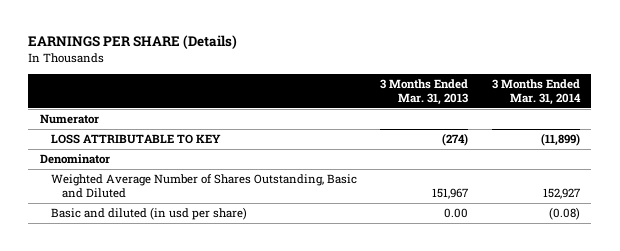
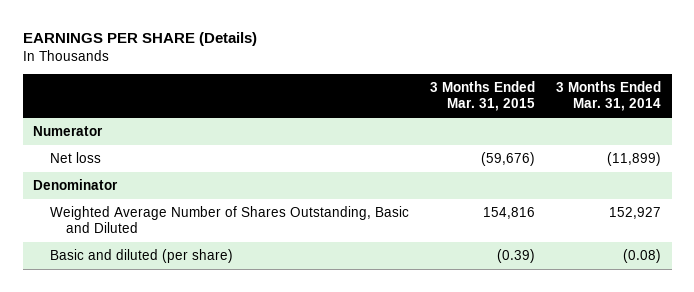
- | 3 Months Ended Mar. 31, 2013 | 3 Months Ended Mar. 31, 2014
+ | 3 Months Ended Mar. 31, 2015 | 3 Months Ended Mar. 31, 2014
- LOSS ATTRIBUTABLE TO KEY | (274) | (11,899)
+ Net loss | (59,676) | (11,899)
- Basic and diluted (in usd per share) | 0.00 | (0.08)
+ Basic and diluted (per share) | (0.39) | (0.08)

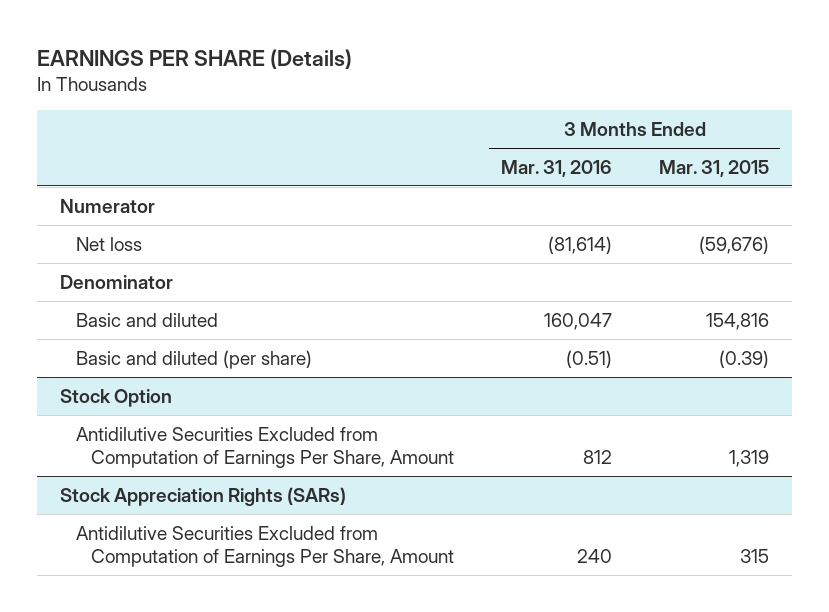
- | 3 Months Ended Mar. 31, 2015 | 3 Months Ended Mar. 31, 2014
+ | 3 Months Ended Mar. 31, 2016 | 3 Months Ended Mar. 31, 2015
- Weighted Average Number of Shares Outstanding, Basic and Diluted | 154,816 | 152,927
+ Basic and diluted | 160,047 | 154,816
+ Stock Option
+ Antidilutive Securities Excluded from Computation of Earnings Per Share, Amount | 812 | 1,319
+ Stock Appreciation Rights (SARs)
+ Antidilutive Securities Excluded from Computation of Earnings Per Share, Amount | 240 | 315

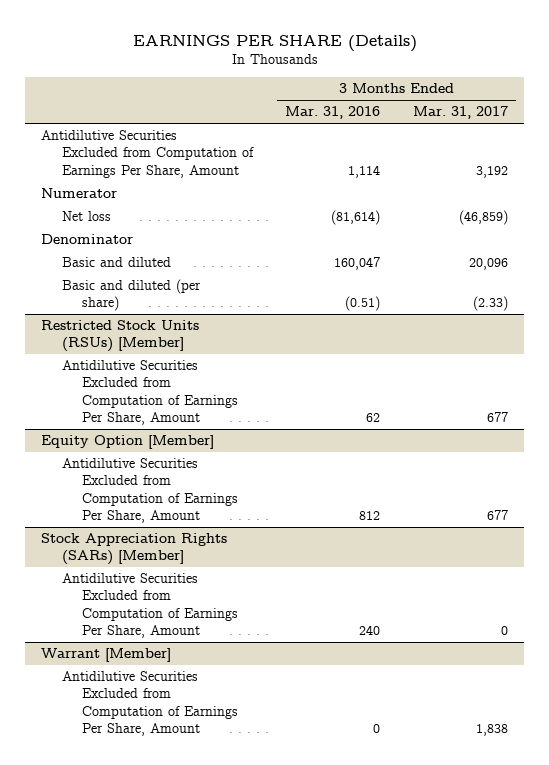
- | 3 Months Ended Mar. 31, 2016 | 3 Months Ended Mar. 31, 2015
+ | 3 Months Ended Mar. 31, 2016 | 3 Months Ended Mar. 31, 2017
+ Antidilutive Securities Excluded from Computation of Earnings Per Share, Amount | 1,114 | 3,192
- Stock Option
+ Restricted Stock Units (RSUs) [Member]
+ Antidilutive Securities Excluded from Computation of Earnings Per Share, Amount | 62 | 677
+ Equity Option [Member]
- Stock Appreciation Rights (SARs)
+ Stock Appreciation Rights (SARs) [Member]
+ Warrant [Member]
+ Antidilutive Securities Excluded from Computation of Earnings Per Share, Amount | 0 | 1,838

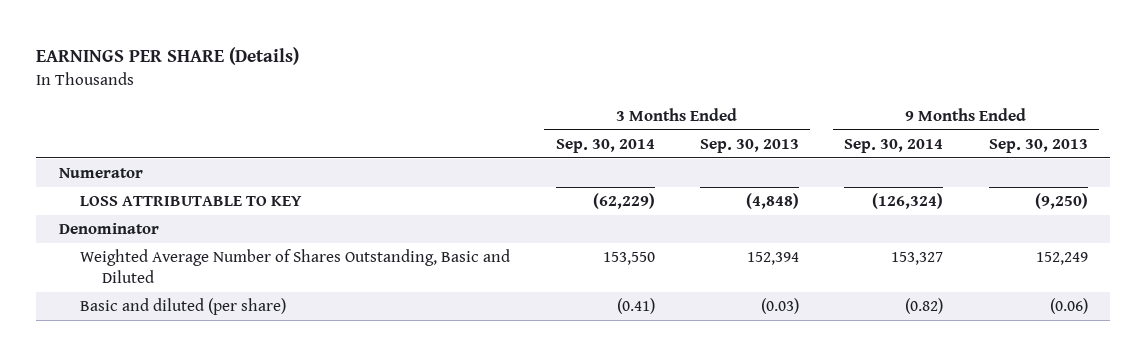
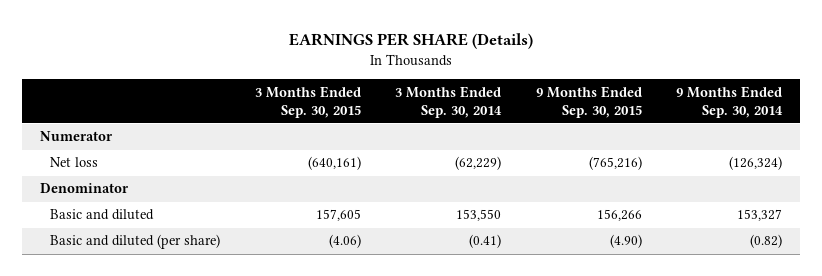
- | 3 Months Ended Sep. 30, 2014 | 3 Months Ended Sep. 30, 2013 | 9 Months Ended Sep. 30, 2014 | 9 Months Ended Sep. 30, 2013
+ | 3 Months Ended Sep. 30, 2015 | 3 Months Ended Sep. 30, 2014 | 9 Months Ended Sep. 30, 2015 | 9 Months Ended Sep. 30, 2014
- LOSS ATTRIBUTABLE TO KEY | (62,229) | (4,848) | (126,324) | (9,250)
+ Net loss | (640,161) | (62,229) | (765,216) | (126,324)
- Weighted Average Number of Shares Outstanding, Basic and Diluted | 153,550 | 152,394 | 153,327 | 152,249
+ Basic and diluted | 157,605 | 153,550 | 156,266 | 153,327

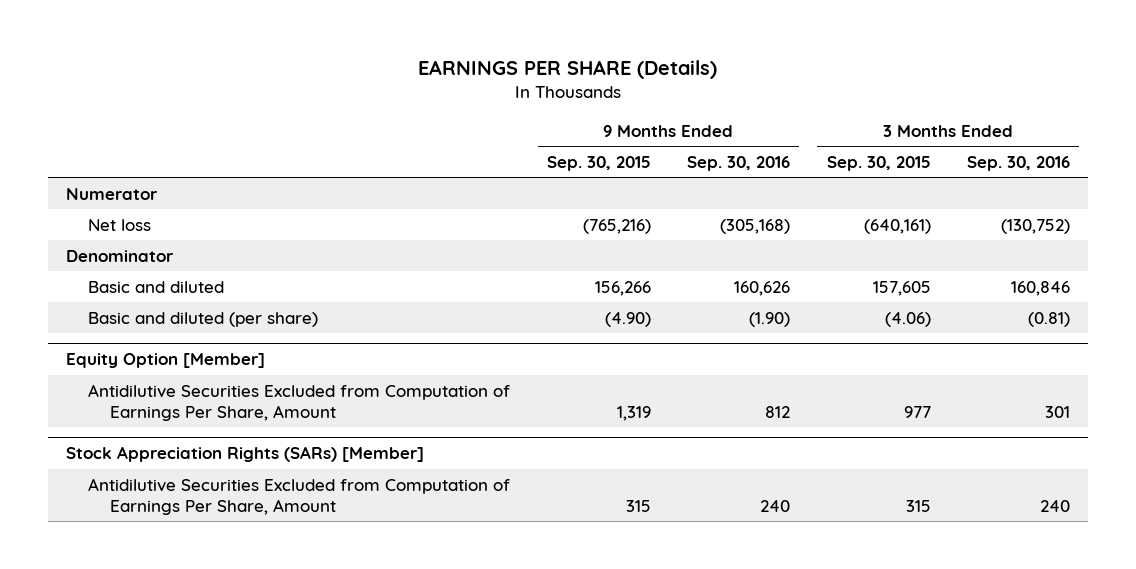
- | 3 Months Ended Sep. 30, 2015 | 3 Months Ended Sep. 30, 2014 | 9 Months Ended Sep. 30, 2015 | 9 Months Ended Sep. 30, 2014
+ | 9 Months Ended Sep. 30, 2015 | 9 Months Ended Sep. 30, 2016 | 3 Months Ended Sep. 30, 2015 | 3 Months Ended Sep. 30, 2016
+ Equity Option [Member]
+ Antidilutive Securities Excluded from Computation of Earnings Per Share, Amount | 1,319 | 812 | 977 | 301
+ Stock Appreciation Rights (SARs) [Member]
+ Antidilutive Securities Excluded from Computation of Earnings Per Share, Amount | 315 | 240 | 315 | 240

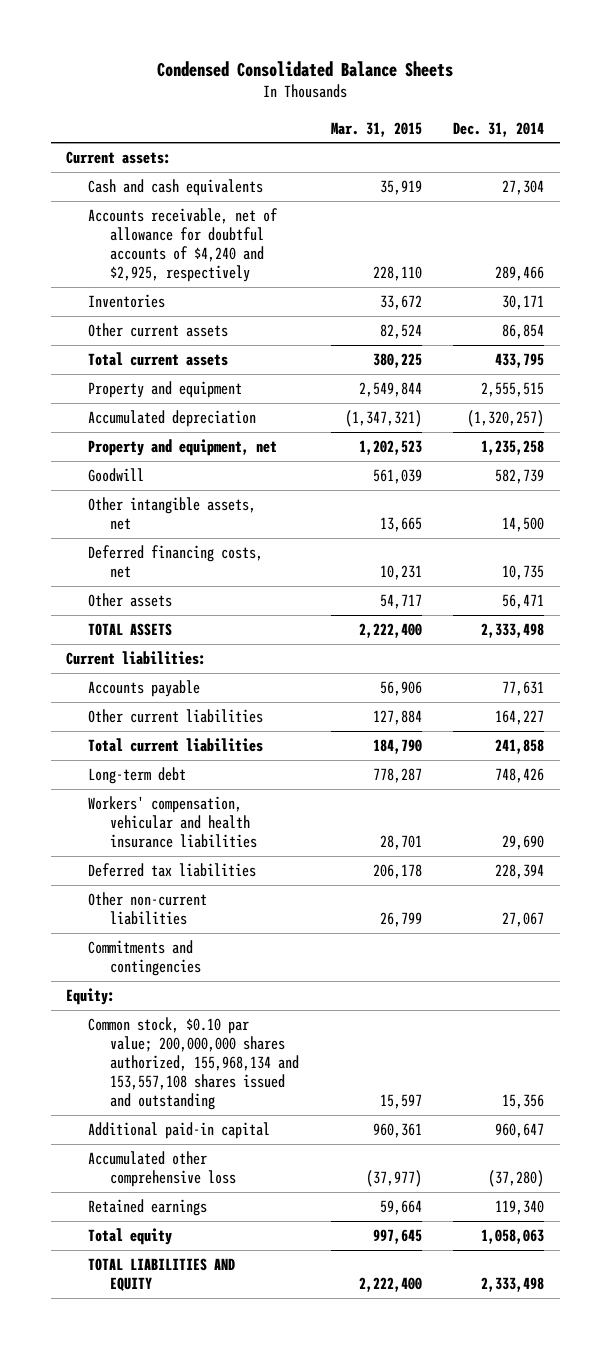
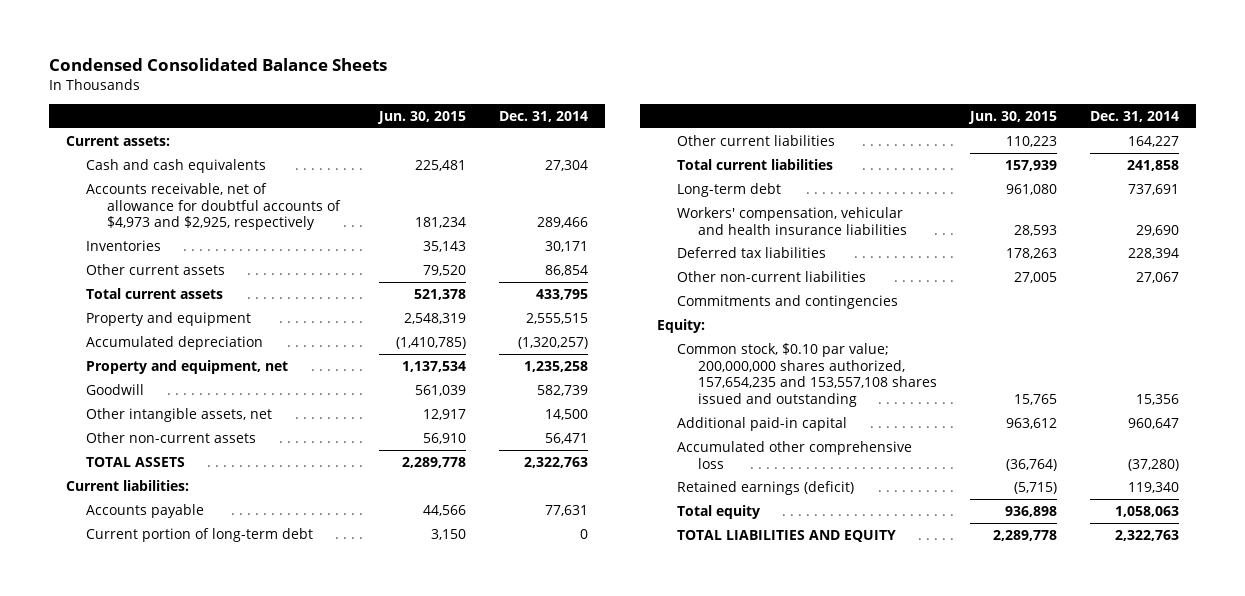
- | Mar. 31, 2015 | Dec. 31, 2014
+ | Jun. 30, 2015 | Dec. 31, 2014
- Accounts receivable, net of allowance for doubtful accounts of $4,240 and $2,925, respectively | 228,110 | 289,466
+ Accounts receivable, net of allowance for doubtful accounts of $4,973 and $2,925, respectively | 181,234 | 289,466
- Deferred financing costs, net | 10,231 | 10,735
- Other assets | 54,717 | 56,471
- TOTAL ASSETS | 2,222,400 | 2,333,498
+ Other non-current assets | 56,910 | 56,471
+ TOTAL ASSETS | 2,289,778 | 2,322,763
+ Current portion of long-term debt | 3,150 | 0
- Long-term debt | 778,287 | 748,426
+ Long-term debt | 961,080 | 737,691
- Common stock, $0.10 par value; 200,000,000 shares authorized, 155,968,134 and 153,557,108 shares issued and outstanding | 15,597 | 15,356
+ Common stock, $0.10 par value; 200,000,000 shares authorized, 157,654,235 and 153,557,108 shares issued and outstanding | 15,765 | 15,356
- Retained earnings | 59,664 | 119,340
+ Retained earnings (deficit) | (5,715) | 119,340
- TOTAL LIABILITIES AND EQUITY | 2,222,400 | 2,333,498
+ TOTAL LIABILITIES AND EQUITY | 2,289,778 | 2,322,763

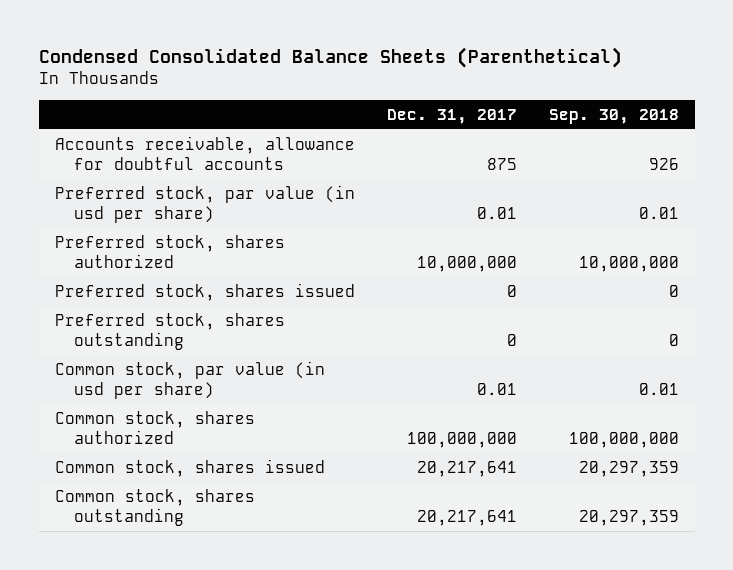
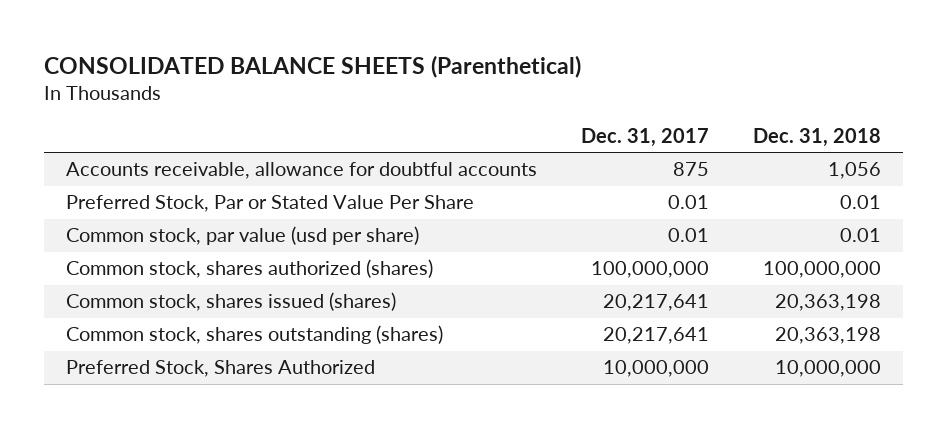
- Condensed Consolidated Balance Sheets (Parenthetical)
+ CONSOLIDATED BALANCE SHEETS (Parenthetical)
- | Dec. 31, 2017 | Sep. 30, 2018
+ | Dec. 31, 2017 | Dec. 31, 2018
- Preferred stock, par value (in usd per share) | 0.01 | 0.01
- Preferred stock, shares authorized | 10,000,000 | 10,000,000
- Preferred stock, shares issued | 0 | 0
- Preferred stock, shares outstanding | 0 | 0
- Common stock, par value (in usd per share) | 0.01 | 0.01
- Common stock, shares authorized | 100,000,000 | 100,000,000
- Common stock, shares issued | 20,217,641 | 20,297,359
- Common stock, shares outstanding | 20,217,641 | 20,297,359
+ Preferred Stock, Par or Stated Value Per Share | 0.01 | 0.01
+ Common stock, par value (usd per share) | 0.01 | 0.01
+ Common stock, shares authorized (shares) | 100,000,000 | 100,000,000
+ Common stock, shares issued (shares) | 20,217,641 | 20,363,198
+ Common stock, shares outstanding (shares) | 20,217,641 | 20,363,198
+ Preferred Stock, Shares Authorized | 10,000,000 | 10,000,000

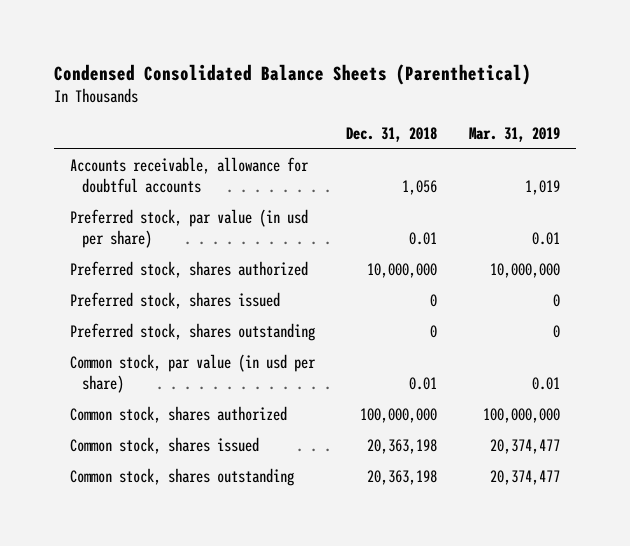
- CONSOLIDATED BALANCE SHEETS (Parenthetical)
+ Condensed Consolidated Balance Sheets (Parenthetical)
- | Dec. 31, 2017 | Dec. 31, 2018
+ | Dec. 31, 2018 | Mar. 31, 2019
- Preferred Stock, Par or Stated Value Per Share | 0.01 | 0.01
- Common stock, par value (usd per share) | 0.01 | 0.01
- Common stock, shares authorized (shares) | 100,000,000 | 100,000,000
- Common stock, shares issued (shares) | 20,217,641 | 20,363,198
- Common stock, shares outstanding (shares) | 20,217,641 | 20,363,198
- Preferred Stock, Shares Authorized | 10,000,000 | 10,000,000
+ Preferred stock, par value (in usd per share) | 0.01 | 0.01
+ Preferred stock, shares authorized | 10,000,000 | 10,000,000
+ Preferred stock, shares issued | 0 | 0
+ Preferred stock, shares outstanding | 0 | 0
+ Common stock, par value (in usd per share) | 0.01 | 0.01
+ Common stock, shares authorized | 100,000,000 | 100,000,000
+ Common stock, shares issued | 20,363,198 | 20,374,477
+ Common stock, shares outstanding | 20,363,198 | 20,374,477

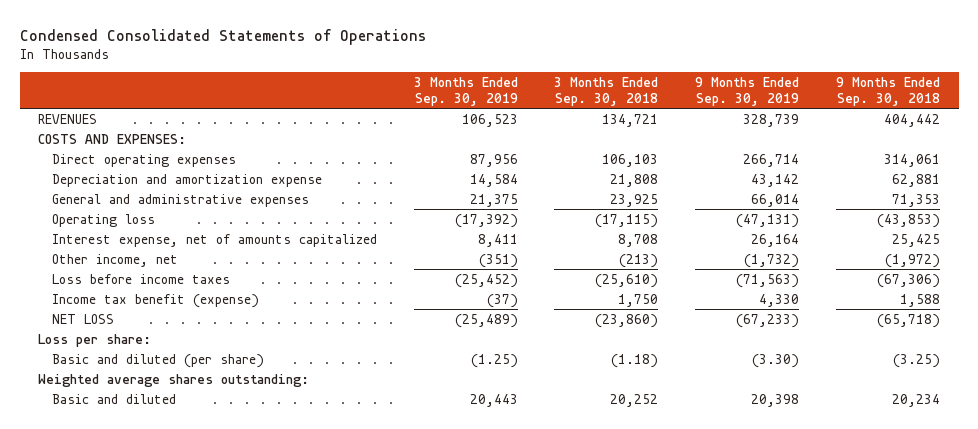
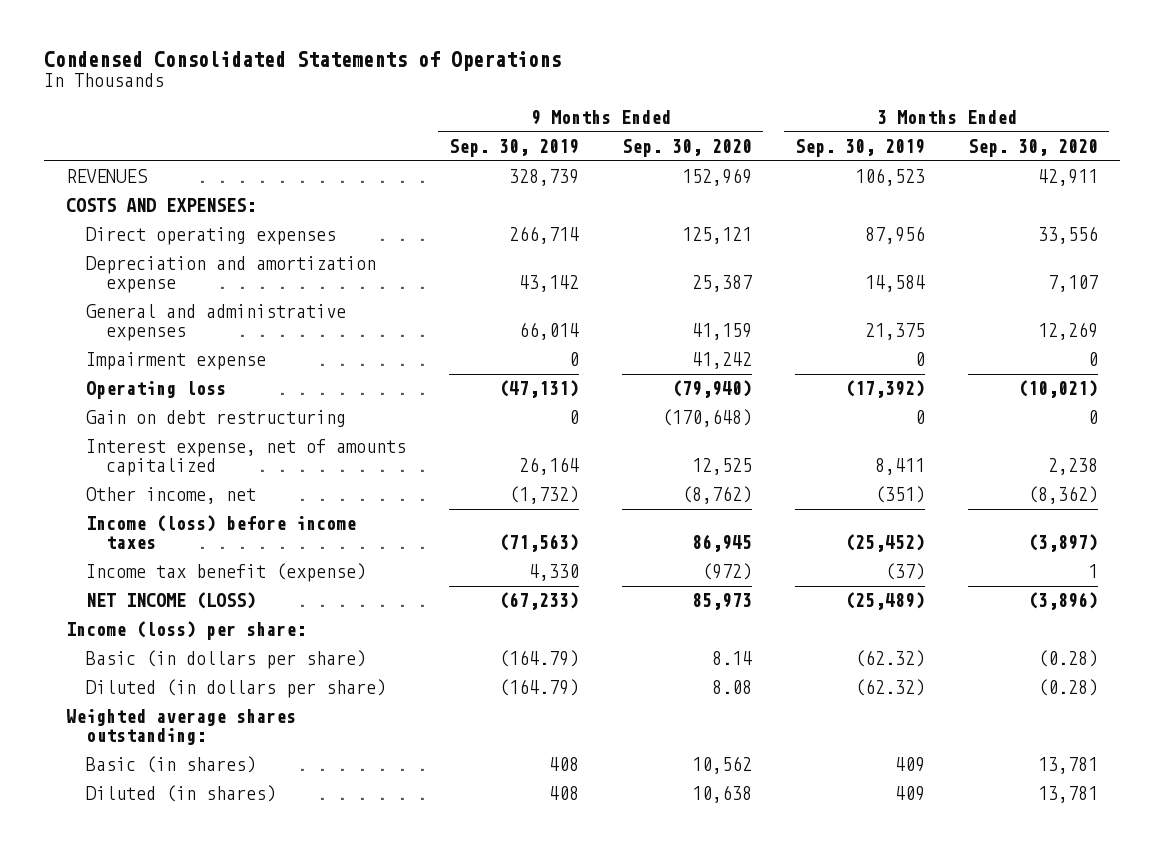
- | 3 Months Ended Sep. 30, 2019 | 3 Months Ended Sep. 30, 2018 | 9 Months Ended Sep. 30, 2019 | 9 Months Ended Sep. 30, 2018
+ | 9 Months Ended Sep. 30, 2019 | 9 Months Ended Sep. 30, 2020 | 3 Months Ended Sep. 30, 2019 | 3 Months Ended Sep. 30, 2020
+ Impairment expense | 0 | 41,242 | 0 | 0
+ Gain on debt restructuring | 0 | (170,648) | 0 | 0
- Loss before income taxes | (25,452) | (25,610) | (71,563) | (67,306)
+ Income (loss) before income taxes | (71,563) | 86,945 | (25,452) | (3,897)
- NET LOSS | (25,489) | (23,860) | (67,233) | (65,718)
- Loss per share:
- Basic and diluted (per share) | (1.25) | (1.18) | (3.30) | (3.25)
+ NET INCOME (LOSS) | (67,233) | 85,973 | (25,489) | (3,896)
+ Income (loss) per share:
+ Basic (in dollars per share) | (164.79) | 8.14 | (62.32) | (0.28)
+ Diluted (in dollars per share) | (164.79) | 8.08 | (62.32) | (0.28)
- Basic and diluted | 20,443 | 20,252 | 20,398 | 20,234
+ Basic (in shares) | 408 | 10,562 | 409 | 13,781
+ Diluted (in shares) | 408 | 10,638 | 409 | 13,781

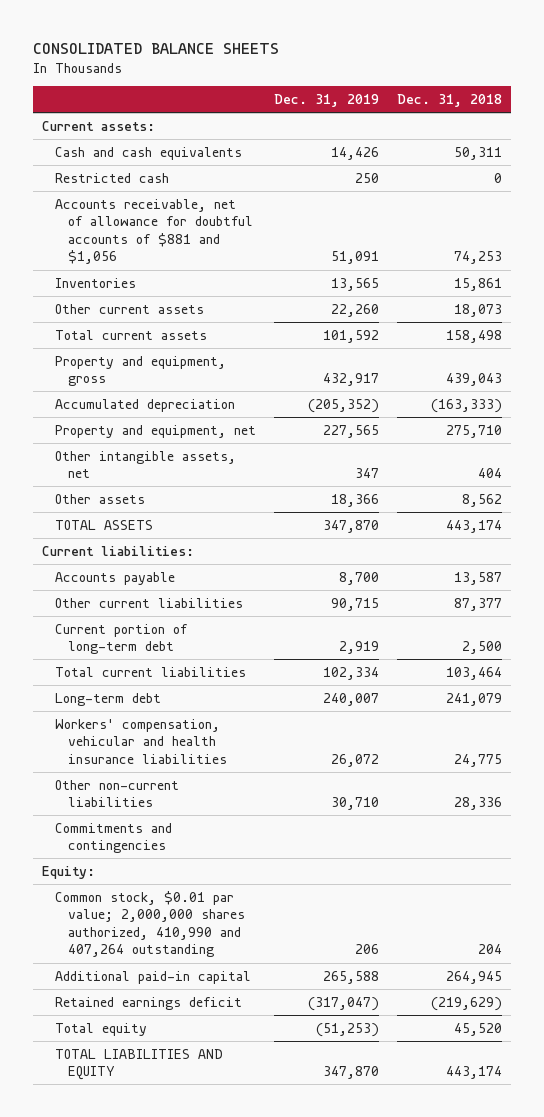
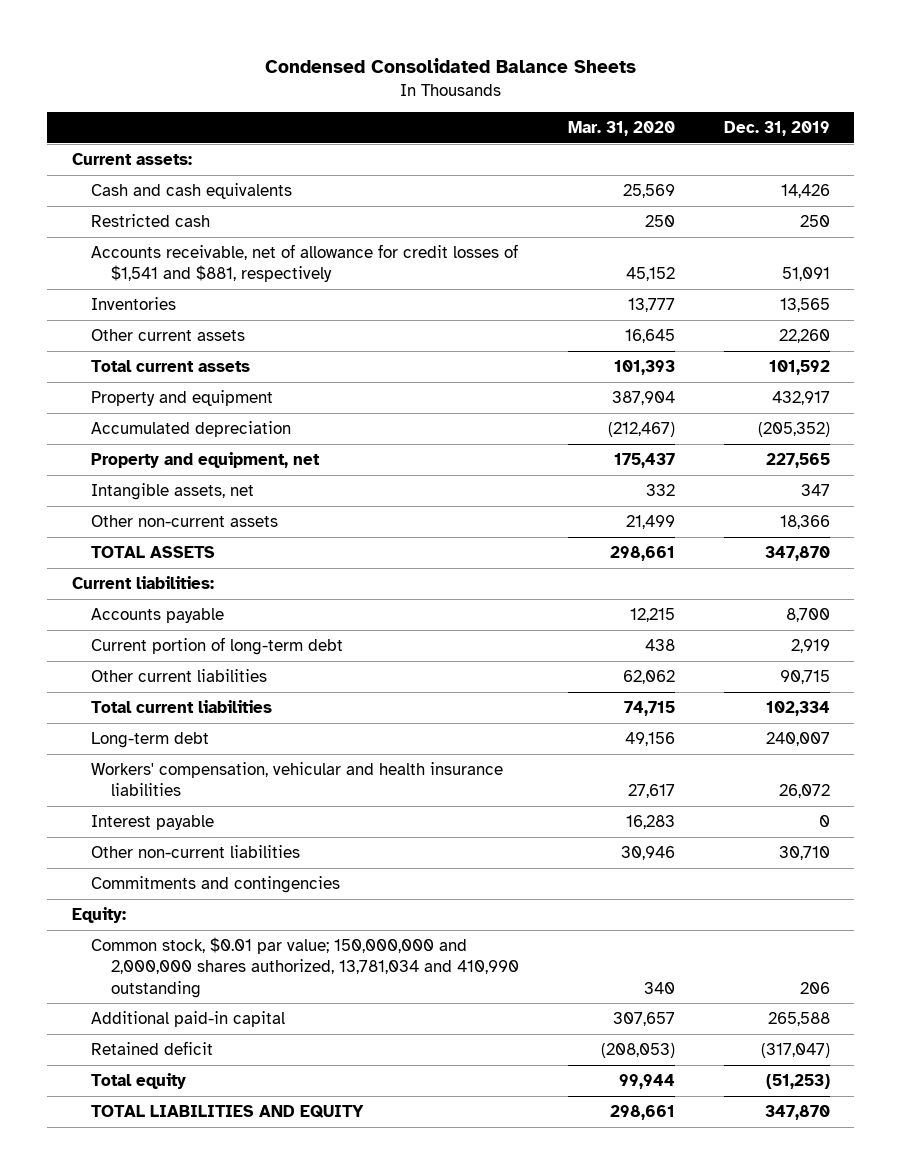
- CONSOLIDATED BALANCE SHEETS
+ Condensed Consolidated Balance Sheets
- | Dec. 31, 2019 | Dec. 31, 2018
+ | Mar. 31, 2020 | Dec. 31, 2019
- Accounts receivable, net of allowance for doubtful accounts of $881 and $1,056 | 51,091 | 74,253
+ Accounts receivable, net of allowance for credit losses of $1,541 and $881, respectively | 45,152 | 51,091
- Property and equipment, gross | 432,917 | 439,043
+ Property and equipment | 387,904 | 432,917
- Other intangible assets, net | 347 | 404
- Other assets | 18,366 | 8,562
+ Intangible assets, net | 332 | 347
+ Other non-current assets | 21,499 | 18,366
moved down: Other current liabilities | 62,062 | 90,715
+ Interest payable | 16,283 | 0
- Common stock, $0.01 par value; 2,000,000 shares authorized, 410,990 and 407,264 outstanding | 206 | 204
+ Common stock, $0.01 par value; 150,000,000 and 2,000,000 shares authorized, 13,781,034 and 410,990 outstanding | 340 | 206
- Retained earnings deficit | (317,047) | (219,629)
+ Retained deficit | (208,053) | (317,047)

